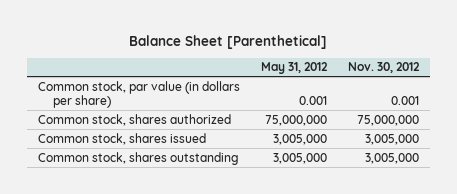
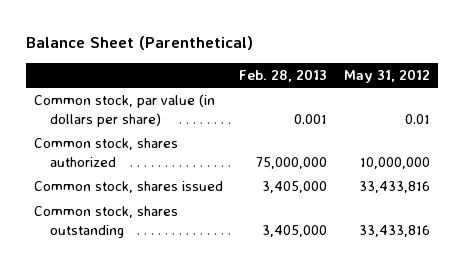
- Balance Sheet [Parenthetical]
+ Balance Sheet (Parenthetical)
- | May 31, 2012 | Nov. 30, 2012
+ | Feb. 28, 2013 | May 31, 2012
- Common stock, par value (in dollars per share) | 0.001 | 0.001
- Common stock, shares authorized | 75,000,000 | 75,000,000
- Common stock, shares issued | 3,005,000 | 3,005,000
- Common stock, shares outstanding | 3,005,000 | 3,005,000
+ Common stock, par value (in dollars per share) | 0.001 | 0.01
+ Common stock, shares authorized | 75,000,000 | 10,000,000
+ Common stock, shares issued | 3,405,000 | 33,433,816
+ Common stock, shares outstanding | 3,405,000 | 33,433,816

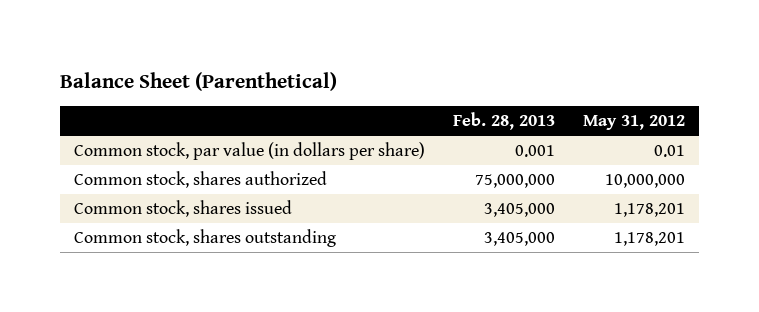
- Common stock, shares issued | 3,405,000 | 33,433,816
- Common stock, shares outstanding | 3,405,000 | 33,433,816
+ Common stock, shares issued | 3,405,000 | 1,178,201
+ Common stock, shares outstanding | 3,405,000 | 1,178,201

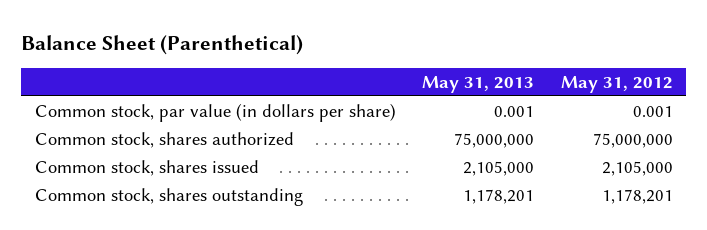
- | Feb. 28, 2013 | May 31, 2012
+ | May 31, 2013 | May 31, 2012
- Common stock, par value (in dollars per share) | 0.001 | 0.01
- Common stock, shares authorized | 75,000,000 | 10,000,000
- Common stock, shares issued | 3,405,000 | 1,178,201
+ Common stock, par value (in dollars per share) | 0.001 | 0.001
+ Common stock, shares authorized | 75,000,000 | 75,000,000
+ Common stock, shares issued | 2,105,000 | 2,105,000

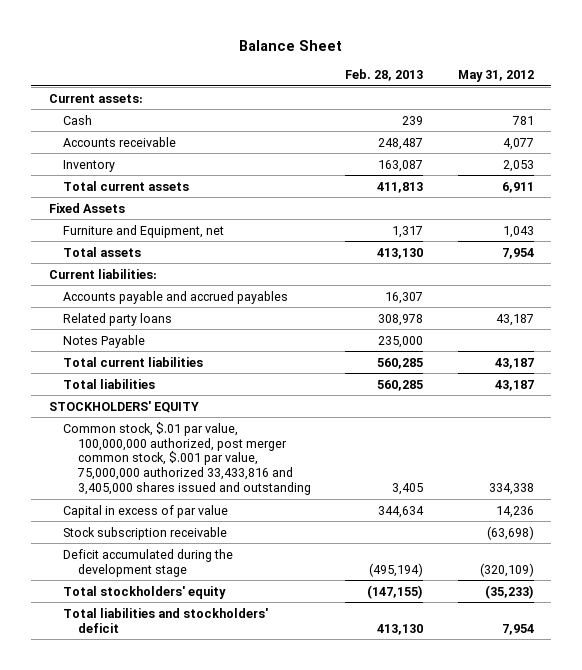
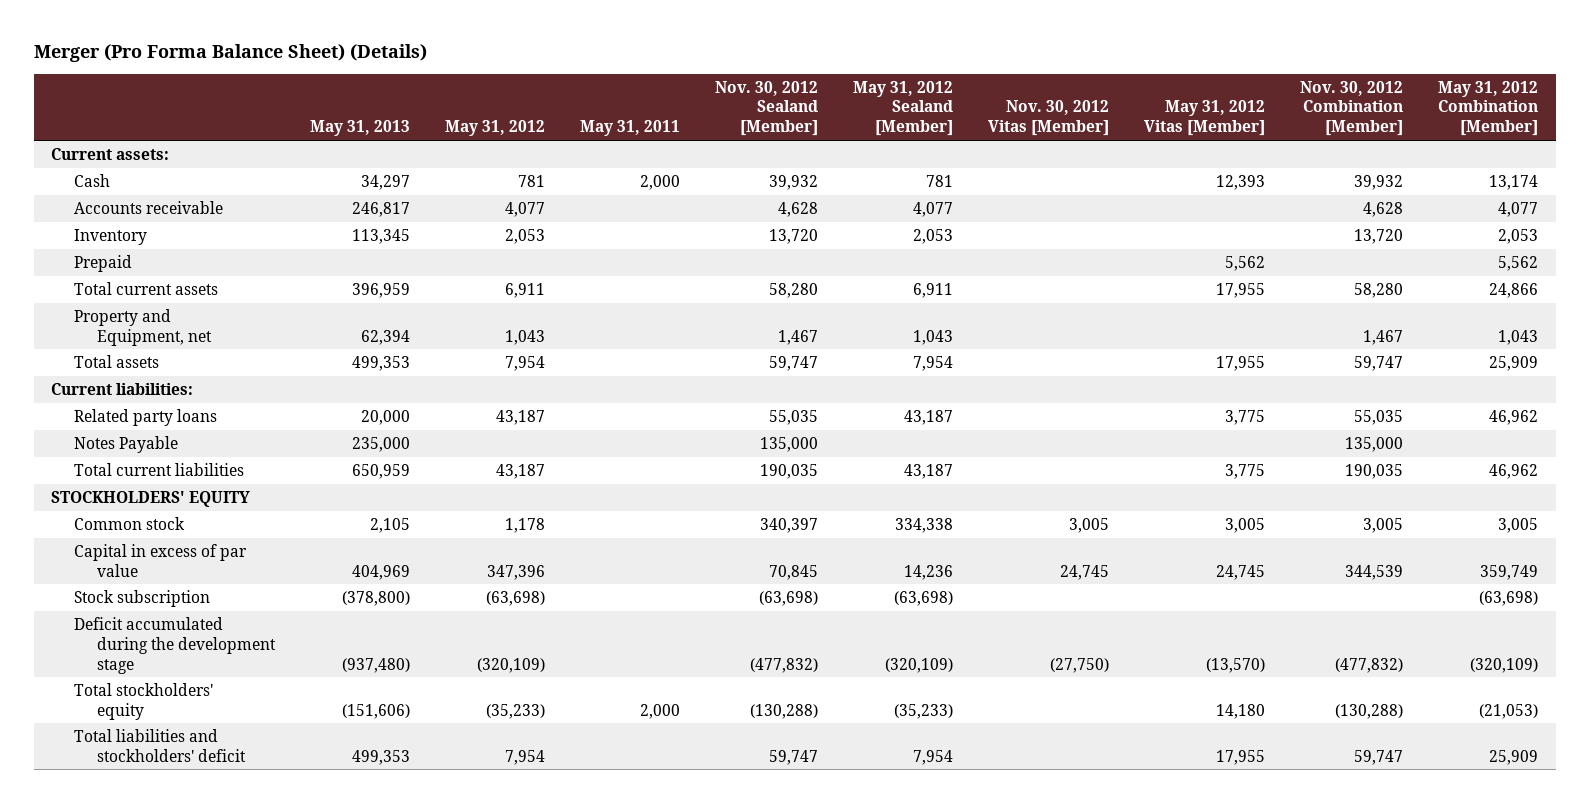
- Balance Sheet
+ Merger (Pro Forma Balance Sheet) (Details)
- | Feb. 28, 2013 | May 31, 2012
+ | May 31, 2013 | May 31, 2012 | May 31, 2011 | Nov. 30, 2012 Sealand [Member] | May 31, 2012 Sealand [Member] | Nov. 30, 2012 Vitas [Member] | May 31, 2012 Vitas [Member] | Nov. 30, 2012 Combination [Member] | May 31, 2012 Combination [Member]
+ Prepaid | | | | | | | 5,562 | | 5,562
- Fixed Assets
- Furniture and Equipment, net | 1,317 | 1,043
+ Property and Equipment, net | 62,394 | 1,043 | | 1,467 | 1,043 | | | 1,467 | 1,043
- Accounts payable and accrued payables | 16,307 |
- Total liabilities | 560,285 | 43,187
- Common stock, $.01 par value, 100,000,000 authorized, post merger common stock, $.001 par value, 75,000,000 authorized 33,433,816 and 3,405,000 shares issued and outstanding | 3,405 | 334,338
- Capital in excess of par value | 344,634 | 14,236
- Stock subscription receivable | | (63,698)
+ Common stock | 2,105 | 1,178 | | 340,397 | 334,338 | 3,005 | 3,005 | 3,005 | 3,005
+ Capital in excess of par value | 404,969 | 347,396 | | 70,845 | 14,236 | 24,745 | 24,745 | 344,539 | 359,749
+ Stock subscription | (378,800) | (63,698) | | (63,698) | (63,698) | | | | (63,698)

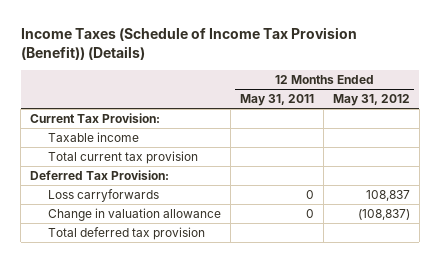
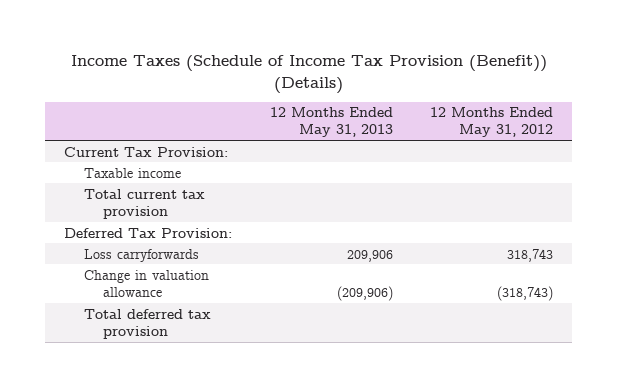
- | 12 Months Ended May 31, 2011 | 12 Months Ended May 31, 2012
+ | 12 Months Ended May 31, 2013 | 12 Months Ended May 31, 2012
- Loss carryforwards | 0 | 108,837
- Change in valuation allowance | 0 | (108,837)
+ Loss carryforwards | 209,906 | 318,743
+ Change in valuation allowance | (209,906) | (318,743)

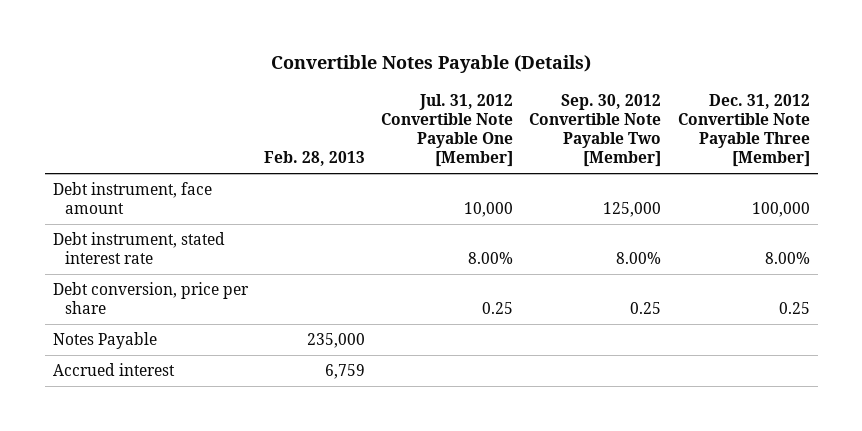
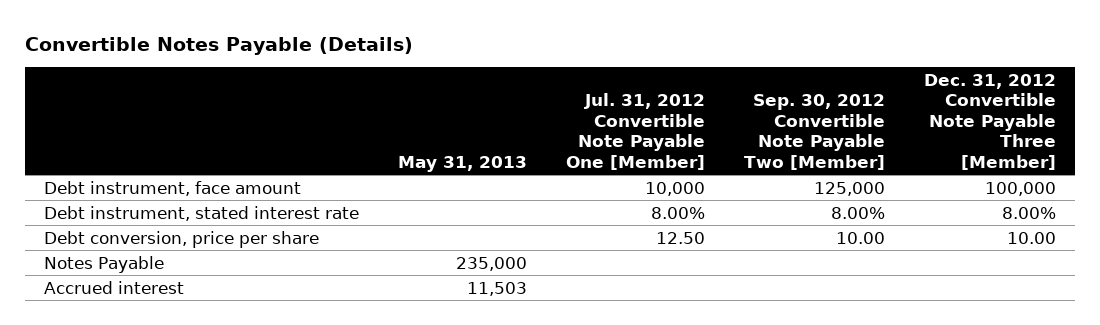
- | Feb. 28, 2013 | Jul. 31, 2012 Convertible Note Payable One [Member] | Sep. 30, 2012 Convertible Note Payable Two [Member] | Dec. 31, 2012 Convertible Note Payable Three [Member]
+ | May 31, 2013 | Jul. 31, 2012 Convertible Note Payable One [Member] | Sep. 30, 2012 Convertible Note Payable Two [Member] | Dec. 31, 2012 Convertible Note Payable Three [Member]
- Debt conversion, price per share | | 0.25 | 0.25 | 0.25
+ Debt conversion, price per share | | 12.50 | 10.00 | 10.00

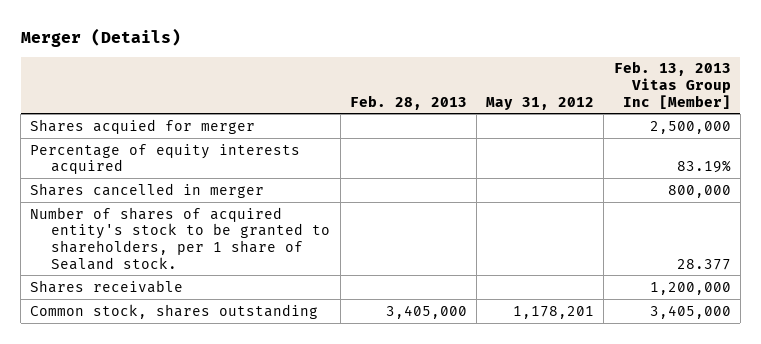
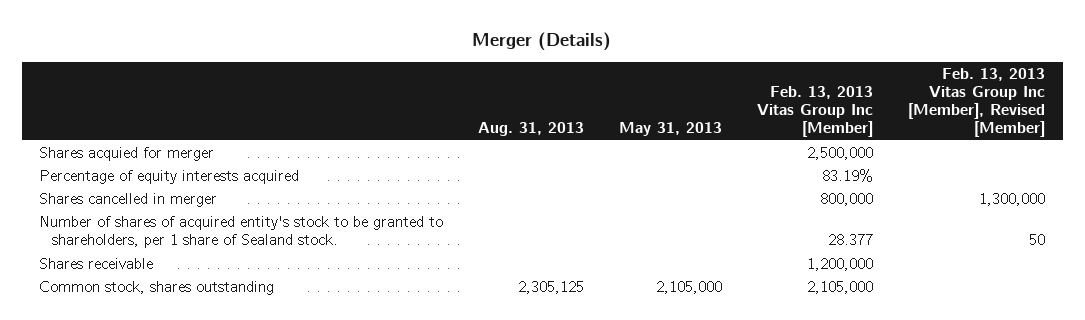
- | Feb. 28, 2013 | May 31, 2012 | Feb. 13, 2013 Vitas Group Inc [Member]
+ | Aug. 31, 2013 | May 31, 2013 | Feb. 13, 2013 Vitas Group Inc [Member] | Feb. 13, 2013 Vitas Group Inc [Member], Revised [Member]
- Common stock, shares outstanding | 3,405,000 | 1,178,201 | 3,405,000
+ Common stock, shares outstanding | 2,305,125 | 2,105,000 | 2,105,000 |

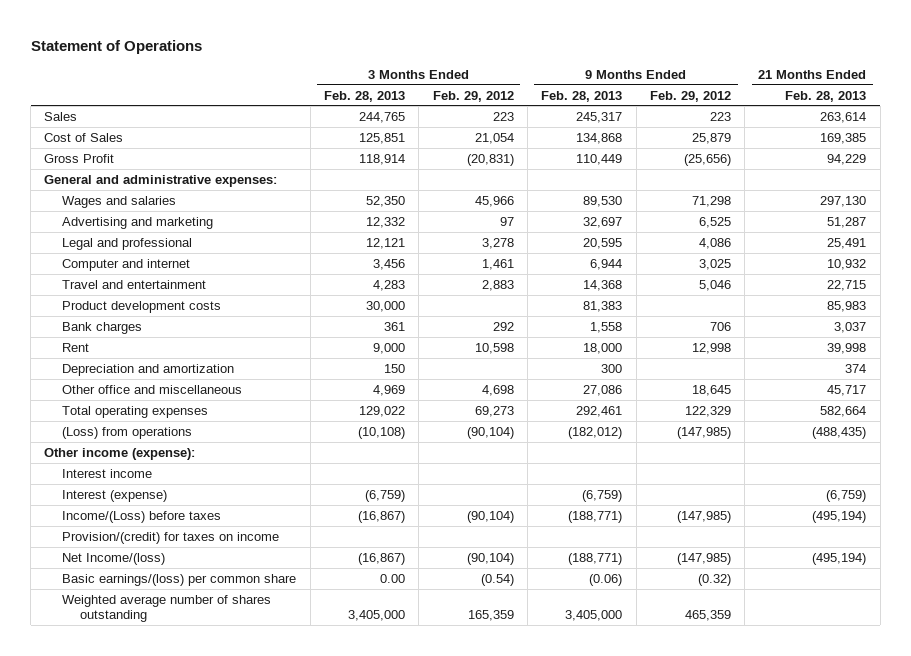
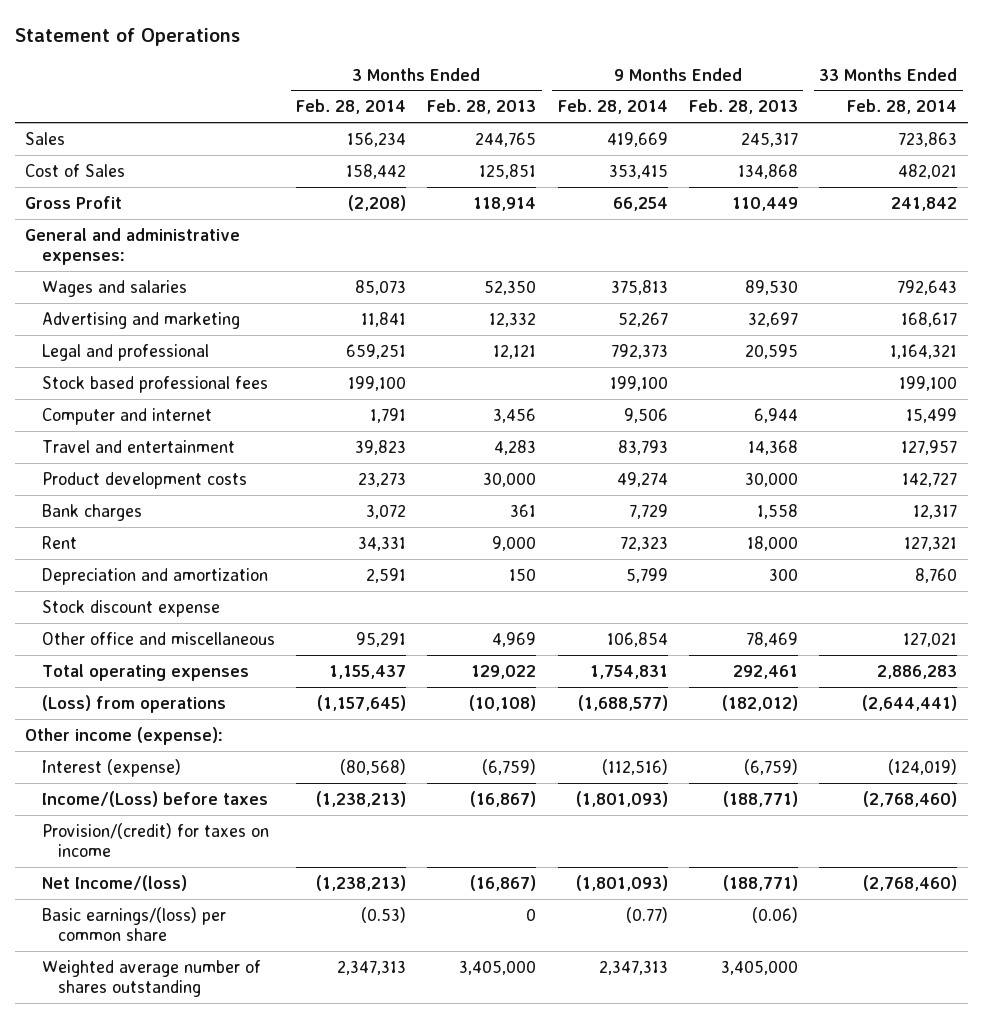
- | 3 Months Ended Feb. 28, 2013 | 3 Months Ended Feb. 29, 2012 | 9 Months Ended Feb. 28, 2013 | 9 Months Ended Feb. 29, 2012 | 21 Months Ended Feb. 28, 2013
+ | 3 Months Ended Feb. 28, 2014 | 3 Months Ended Feb. 28, 2013 | 9 Months Ended Feb. 28, 2014 | 9 Months Ended Feb. 28, 2013 | 33 Months Ended Feb. 28, 2014
+ Stock based professional fees | 199,100 | | 199,100 | | 199,100
- Product development costs | 30,000 | | 81,383 | | 85,983
+ Product development costs | 23,273 | 30,000 | 49,274 | 30,000 | 142,727
- Other office and miscellaneous | 4,969 | 4,698 | 27,086 | 18,645 | 45,717
+ Stock discount expense
+ Other office and miscellaneous | 95,291 | 4,969 | 106,854 | 78,469 | 127,021
- Interest income
- Basic earnings/(loss) per common share | 0.00 | (0.54) | (0.06) | (0.32) |
+ Basic earnings/(loss) per common share | (0.53) | 0 | (0.77) | (0.06) |

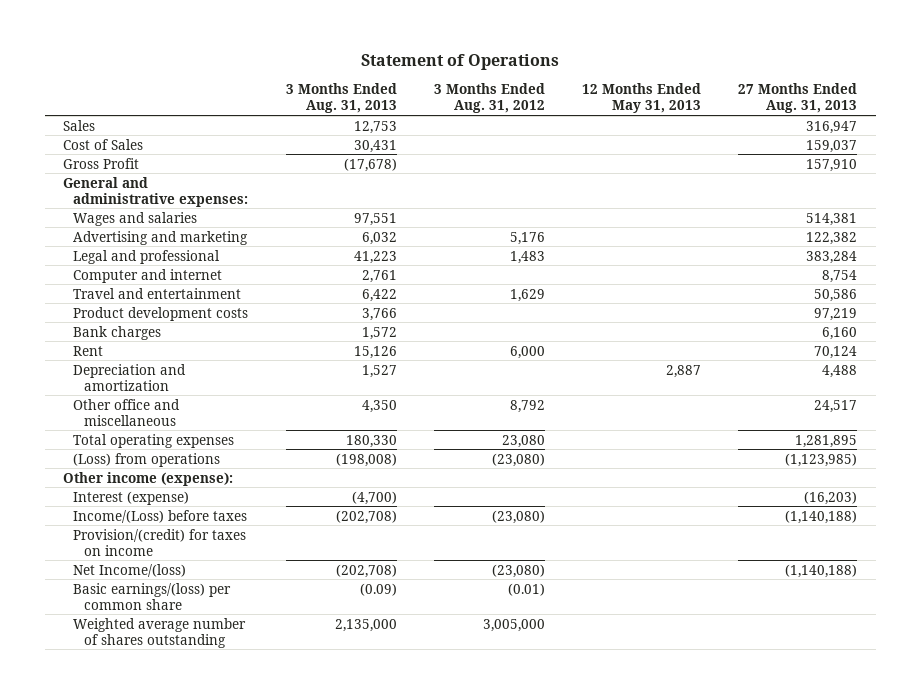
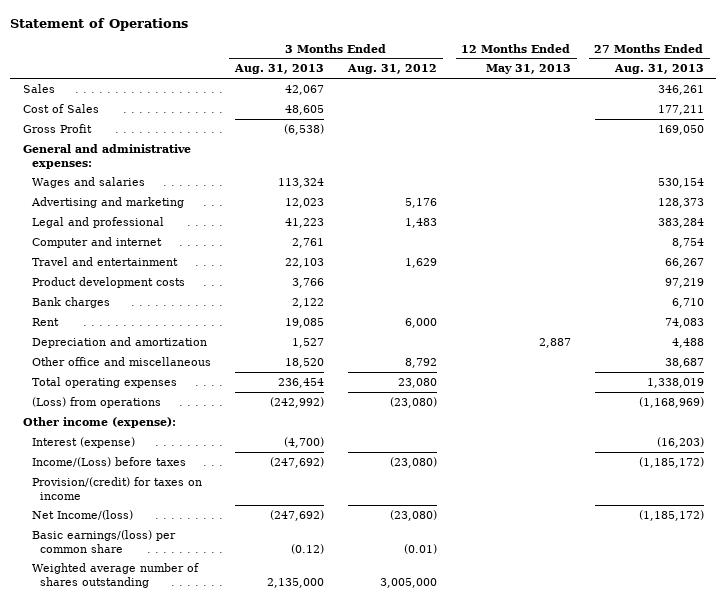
- Sales | 12,753 | | | 316,947
- Cost of Sales | 30,431 | | | 159,037
- Gross Profit | (17,678) | | | 157,910
+ Sales | 42,067 | | | 346,261
+ Cost of Sales | 48,605 | | | 177,211
+ Gross Profit | (6,538) | | | 169,050
- Wages and salaries | 97,551 | | | 514,381
- Advertising and marketing | 6,032 | 5,176 | | 122,382
+ Wages and salaries | 113,324 | | | 530,154
+ Advertising and marketing | 12,023 | 5,176 | | 128,373
- Travel and entertainment | 6,422 | 1,629 | | 50,586
+ Travel and entertainment | 22,103 | 1,629 | | 66,267
- Bank charges | 1,572 | | | 6,160
- Rent | 15,126 | 6,000 | | 70,124
+ Bank charges | 2,122 | | | 6,710
+ Rent | 19,085 | 6,000 | | 74,083
- Other office and miscellaneous | 4,350 | 8,792 | | 24,517
- Total operating expenses | 180,330 | 23,080 | | 1,281,895
- (Loss) from operations | (198,008) | (23,080) | | (1,123,985)
+ Other office and miscellaneous | 18,520 | 8,792 | | 38,687
+ Total operating expenses | 236,454 | 23,080 | | 1,338,019
+ (Loss) from operations | (242,992) | (23,080) | | (1,168,969)
- Income/(Loss) before taxes | (202,708) | (23,080) | | (1,140,188)
+ Income/(Loss) before taxes | (247,692) | (23,080) | | (1,185,172)
- Net Income/(loss) | (202,708) | (23,080) | | (1,140,188)
- Basic earnings/(loss) per common share | (0.09) | (0.01) | |
+ Net Income/(loss) | (247,692) | (23,080) | | (1,185,172)
+ Basic earnings/(loss) per common share | (0.12) | (0.01) | |

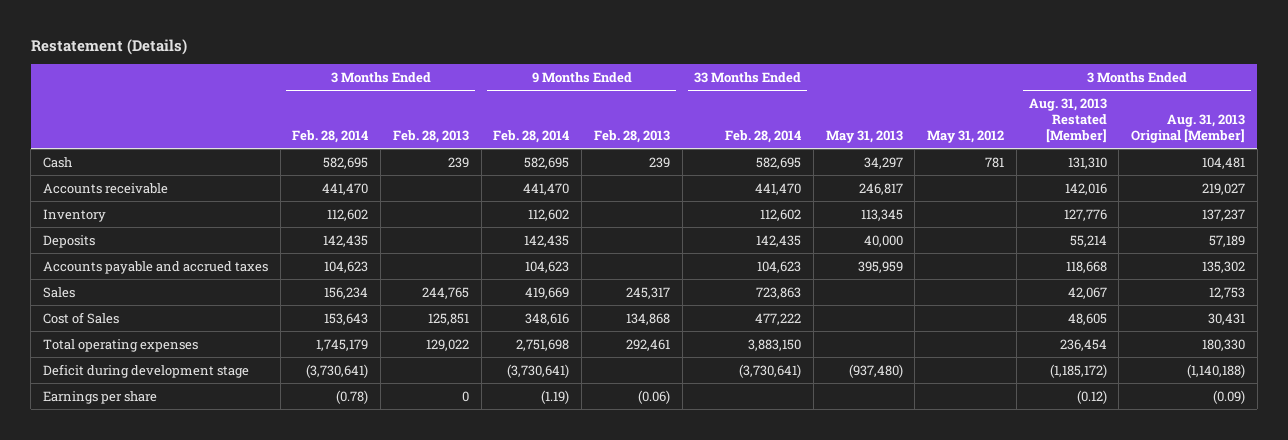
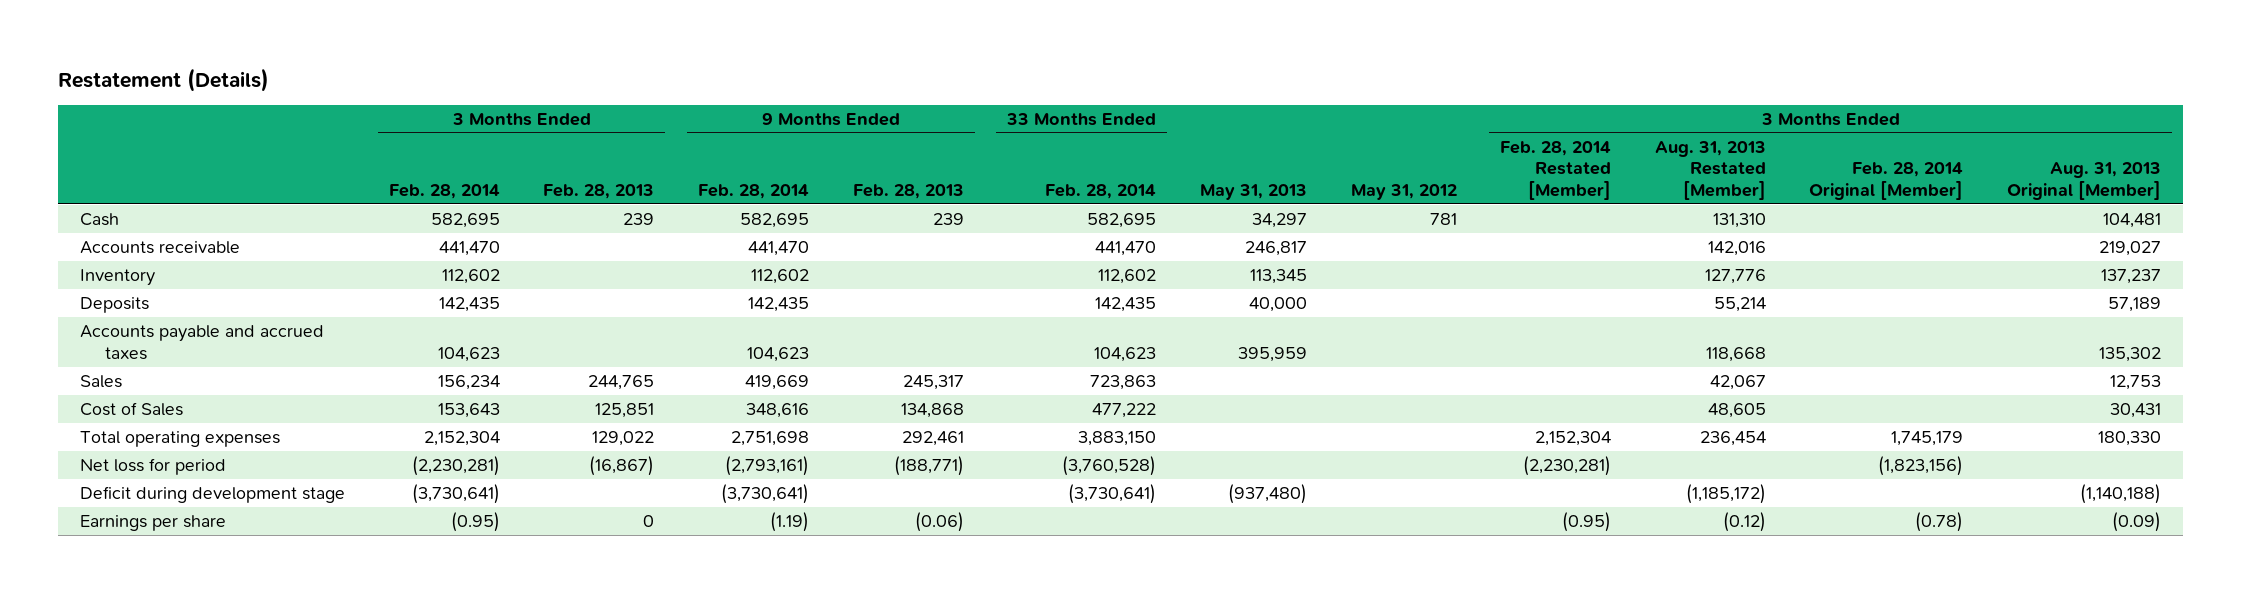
- | 3 Months Ended Feb. 28, 2014 | 3 Months Ended Feb. 28, 2013 | 9 Months Ended Feb. 28, 2014 | 9 Months Ended Feb. 28, 2013 | 33 Months Ended Feb. 28, 2014 | May 31, 2013 | May 31, 2012 | 3 Months Ended Aug. 31, 2013 Restated [Member] | 3 Months Ended Aug. 31, 2013 Original [Member]
+ | 3 Months Ended Feb. 28, 2014 | 3 Months Ended Feb. 28, 2013 | 9 Months Ended Feb. 28, 2014 | 9 Months Ended Feb. 28, 2013 | 33 Months Ended Feb. 28, 2014 | May 31, 2013 | May 31, 2012 | 3 Months Ended Feb. 28, 2014 Restated [Member] | 3 Months Ended Aug. 31, 2013 Restated [Member] | 3 Months Ended Feb. 28, 2014 Original [Member] | 3 Months Ended Aug. 31, 2013 Original [Member]
- Total operating expenses | 1,745,179 | 129,022 | 2,751,698 | 292,461 | 3,883,150 | | | 236,454 | 180,330
+ Total operating expenses | 2,152,304 | 129,022 | 2,751,698 | 292,461 | 3,883,150 | | | 2,152,304 | 236,454 | 1,745,179 | 180,330
+ Net loss for period | (2,230,281) | (16,867) | (2,793,161) | (188,771) | (3,760,528) | | | (2,230,281) | | (1,823,156) |
- Earnings per share | (0.78) | 0 | (1.19) | (0.06) | | | | (0.12) | (0.09)
+ Earnings per share | (0.95) | 0 | (1.19) | (0.06) | | | | (0.95) | (0.12) | (0.78) | (0.09)

